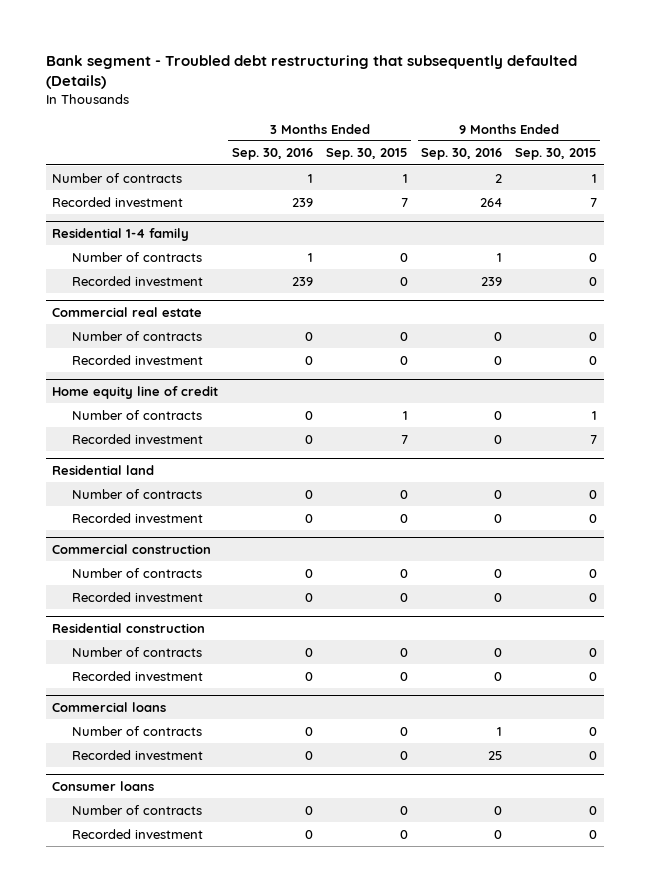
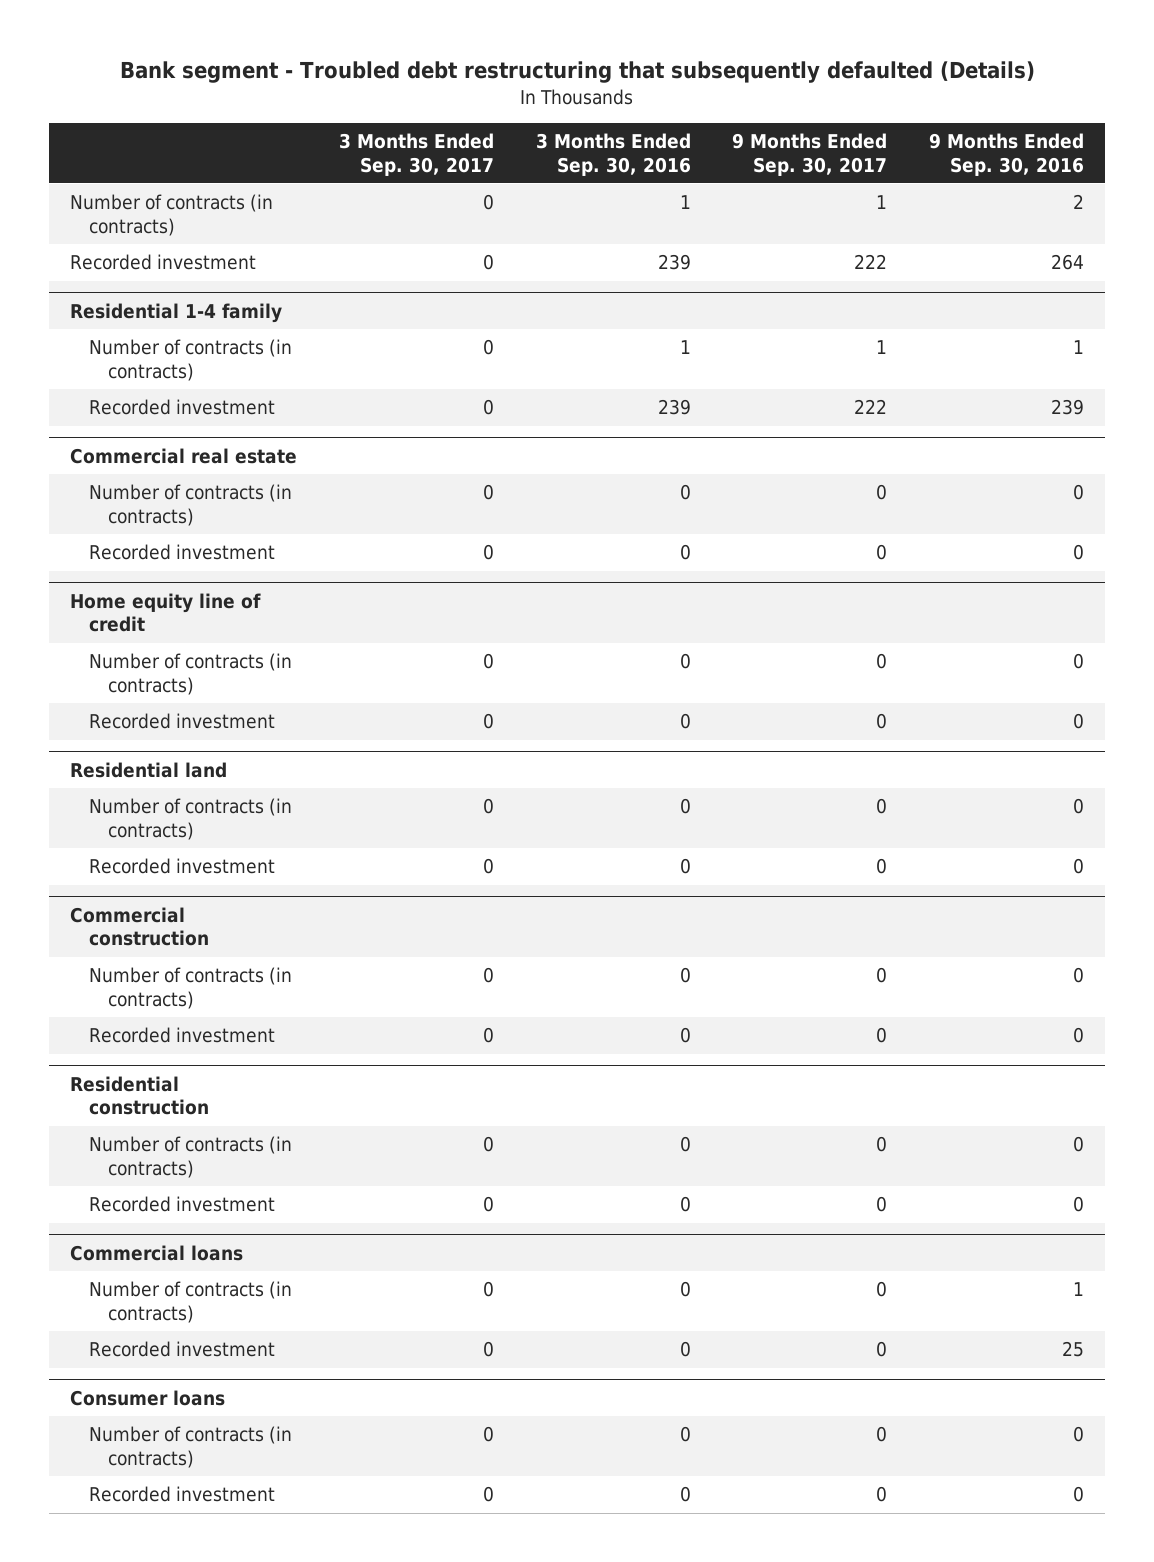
- | 3 Months Ended Sep. 30, 2016 | 3 Months Ended Sep. 30, 2015 | 9 Months Ended Sep. 30, 2016 | 9 Months Ended Sep. 30, 2015
+ | 3 Months Ended Sep. 30, 2017 | 3 Months Ended Sep. 30, 2016 | 9 Months Ended Sep. 30, 2017 | 9 Months Ended Sep. 30, 2016
- Number of contracts | 1 | 1 | 2 | 1
+ Number of contracts (in contracts) | 0 | 1 | 1 | 2
@ Residential 1-4 family
- Number of contracts | 1 | 0 | 1 | 0
+ Number of contracts (in contracts) | 0 | 1 | 1 | 1
@ Commercial real estate
- Number of contracts | 0 | 0 | 0 | 0
+ Number of contracts (in contracts) | 0 | 0 | 0 | 0
@ Home equity line of credit
- Number of contracts | 0 | 1 | 0 | 1
+ Number of contracts (in contracts) | 0 | 0 | 0 | 0
@ Residential land
- Number of contracts | 0 | 0 | 0 | 0
+ Number of contracts (in contracts) | 0 | 0 | 0 | 0
@ Commercial construction
- Number of contracts | 0 | 0 | 0 | 0
+ Number of contracts (in contracts) | 0 | 0 | 0 | 0
@ Residential construction
- Number of contracts | 0 | 0 | 0 | 0
+ Number of contracts (in contracts) | 0 | 0 | 0 | 0
@ Commercial loans
- Number of contracts | 0 | 0 | 1 | 0
+ Number of contracts (in contracts) | 0 | 0 | 0 | 1
@ Consumer loans
- Number of contracts | 0 | 0 | 0 | 0
+ Number of contracts (in contracts) | 0 | 0 | 0 | 0

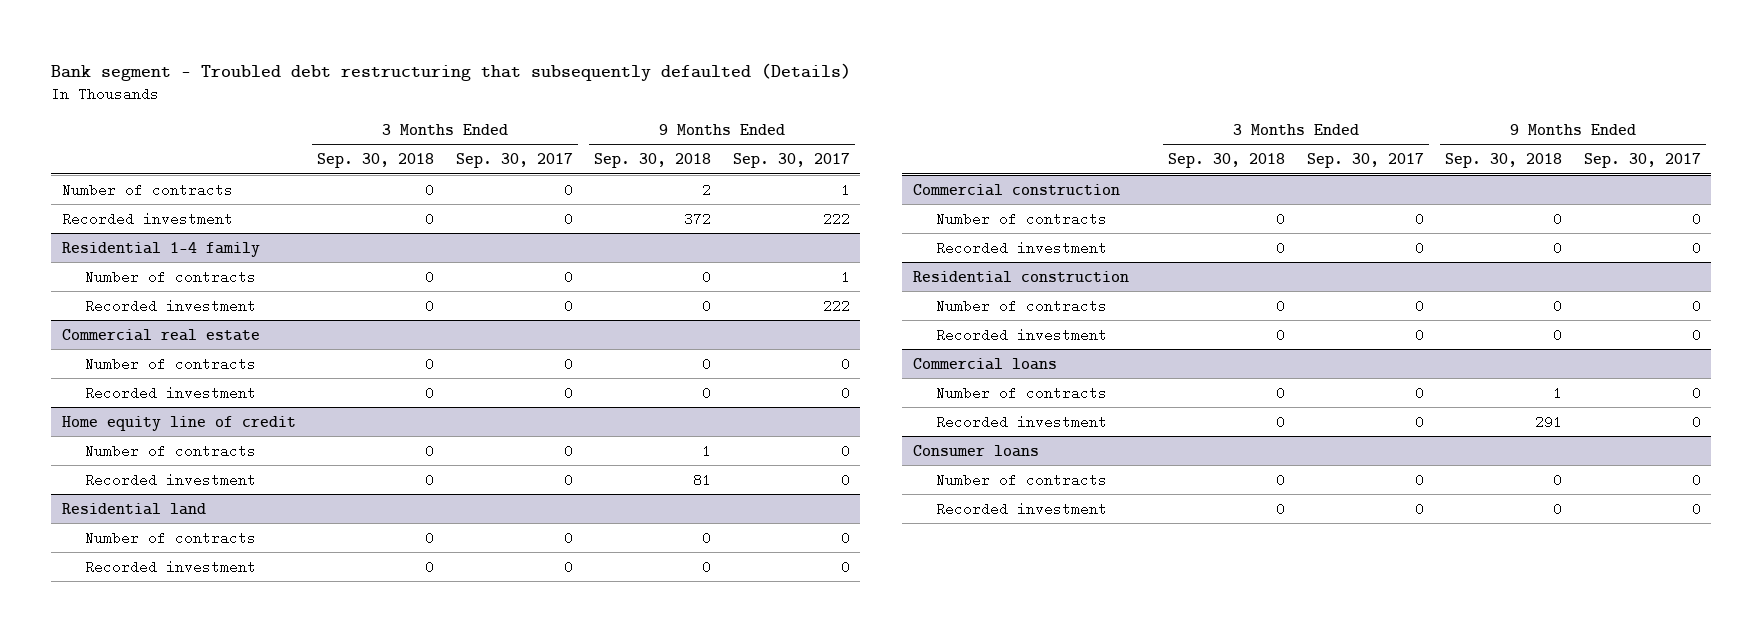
- | 3 Months Ended Sep. 30, 2017 | 3 Months Ended Sep. 30, 2016 | 9 Months Ended Sep. 30, 2017 | 9 Months Ended Sep. 30, 2016
+ | 3 Months Ended Sep. 30, 2018 | 3 Months Ended Sep. 30, 2017 | 9 Months Ended Sep. 30, 2018 | 9 Months Ended Sep. 30, 2017
- Number of contracts (in contracts) | 0 | 1 | 1 | 2
+ Number of contracts | 0 | 0 | 2 | 1
@ Residential 1-4 family
- Number of contracts (in contracts) | 0 | 1 | 1 | 1
+ Number of contracts | 0 | 0 | 0 | 1
@ Commercial real estate
- Number of contracts (in contracts) | 0 | 0 | 0 | 0
+ Number of contracts | 0 | 0 | 0 | 0
@ Home equity line of credit
- Number of contracts (in contracts) | 0 | 0 | 0 | 0
+ Number of contracts | 0 | 0 | 1 | 0
@ Residential land
- Number of contracts (in contracts) | 0 | 0 | 0 | 0
+ Number of contracts | 0 | 0 | 0 | 0
@ Commercial construction
- Number of contracts (in contracts) | 0 | 0 | 0 | 0
+ Number of contracts | 0 | 0 | 0 | 0
@ Residential construction
- Number of contracts (in contracts) | 0 | 0 | 0 | 0
+ Number of contracts | 0 | 0 | 0 | 0
@ Commercial loans
- Number of contracts (in contracts) | 0 | 0 | 0 | 1
+ Number of contracts | 0 | 0 | 1 | 0
@ Consumer loans
- Number of contracts (in contracts) | 0 | 0 | 0 | 0
+ Number of contracts | 0 | 0 | 0 | 0

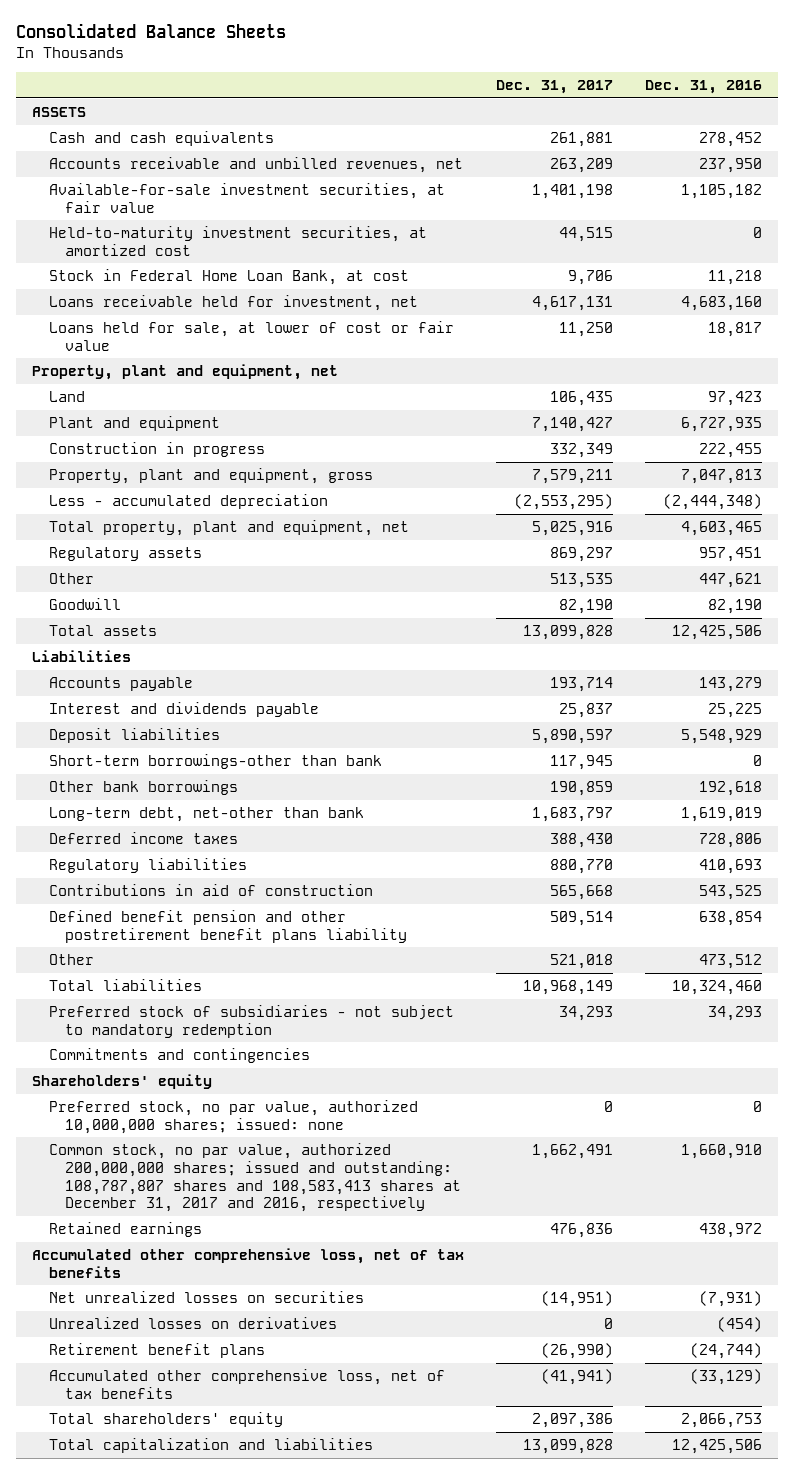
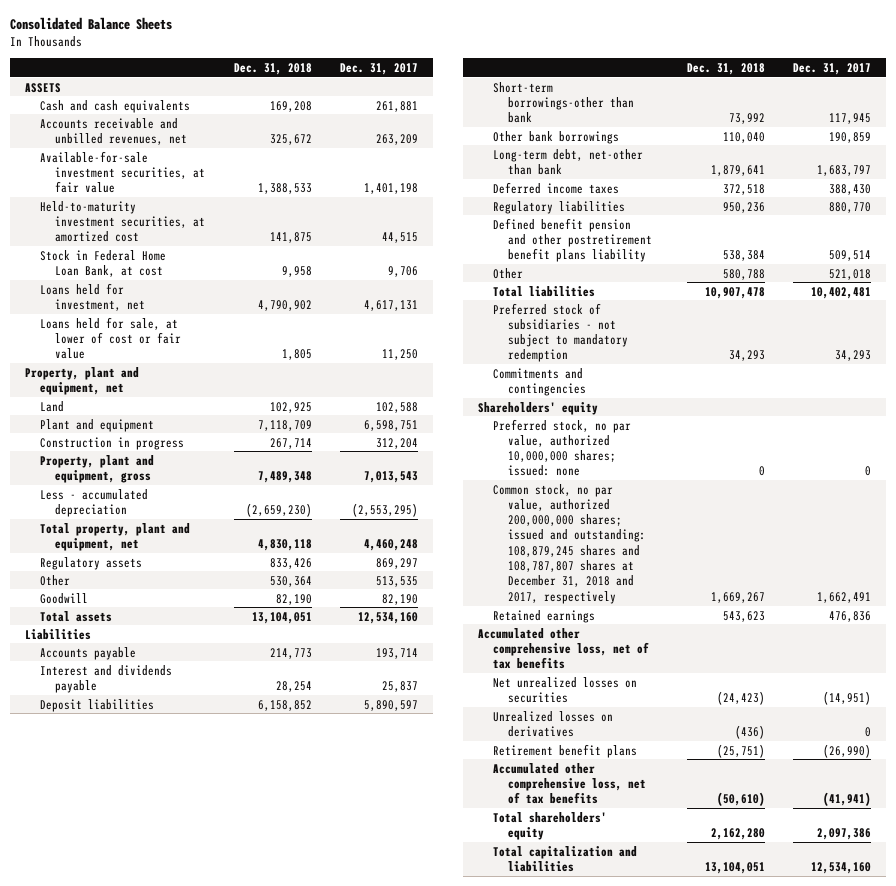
- | Dec. 31, 2017 | Dec. 31, 2016
+ | Dec. 31, 2018 | Dec. 31, 2017
- Loans receivable held for investment, net | 4,617,131 | 4,683,160
+ Loans held for investment, net | 4,790,902 | 4,617,131
- Land | 106,435 | 97,423
- Plant and equipment | 7,140,427 | 6,727,935
- Construction in progress | 332,349 | 222,455
- Property, plant and equipment, gross | 7,579,211 | 7,047,813
+ Land | 102,925 | 102,588
+ Plant and equipment | 7,118,709 | 6,598,751
+ Construction in progress | 267,714 | 312,204
+ Property, plant and equipment, gross | 7,489,348 | 7,013,543
- Total property, plant and equipment, net | 5,025,916 | 4,603,465
+ Total property, plant and equipment, net | 4,830,118 | 4,460,248
- Total assets | 13,099,828 | 12,425,506
+ Total assets | 13,104,051 | 12,534,160
- Contributions in aid of construction | 565,668 | 543,525
- Total liabilities | 10,968,149 | 10,324,460
+ Total liabilities | 10,907,478 | 10,402,481
- Common stock, no par value, authorized 200,000,000 shares; issued and outstanding: 108,787,807 shares and 108,583,413 shares at December 31, 2017 and 2016, respectively | 1,662,491 | 1,660,910
+ Common stock, no par value, authorized 200,000,000 shares; issued and outstanding: 108,879,245 shares and 108,787,807 shares at December 31, 2018 and 2017, respectively | 1,669,267 | 1,662,491
- Total capitalization and liabilities | 13,099,828 | 12,425,506
+ Total capitalization and liabilities | 13,104,051 | 12,534,160

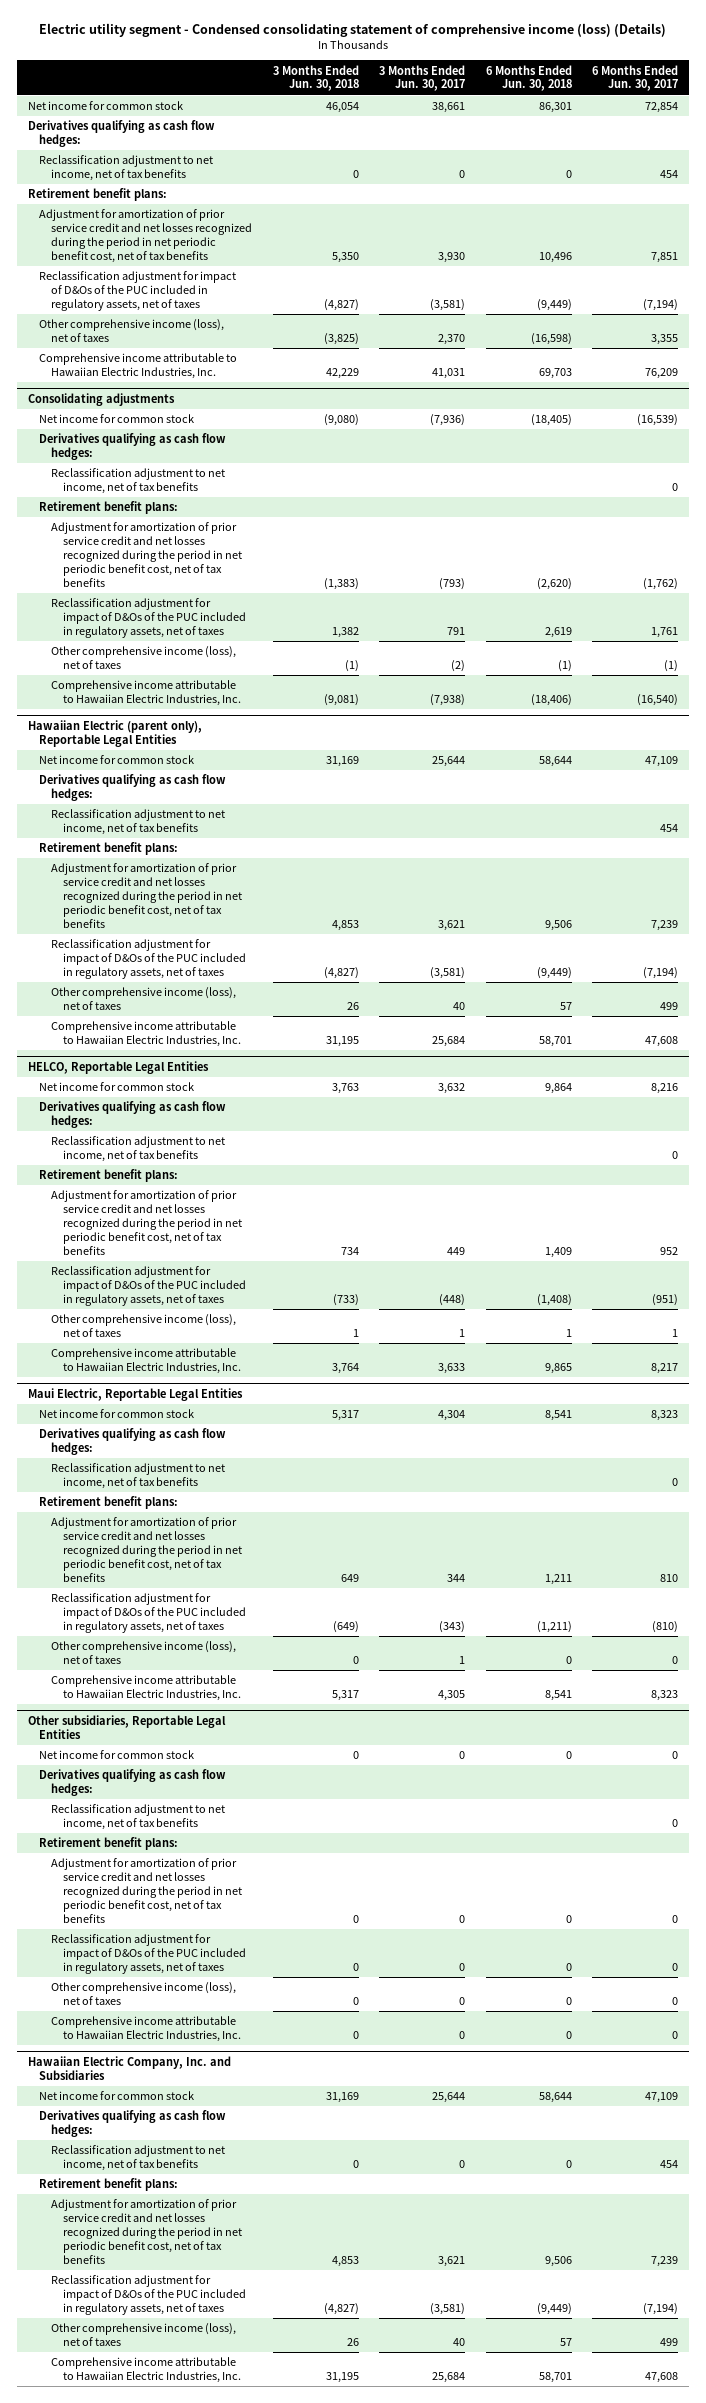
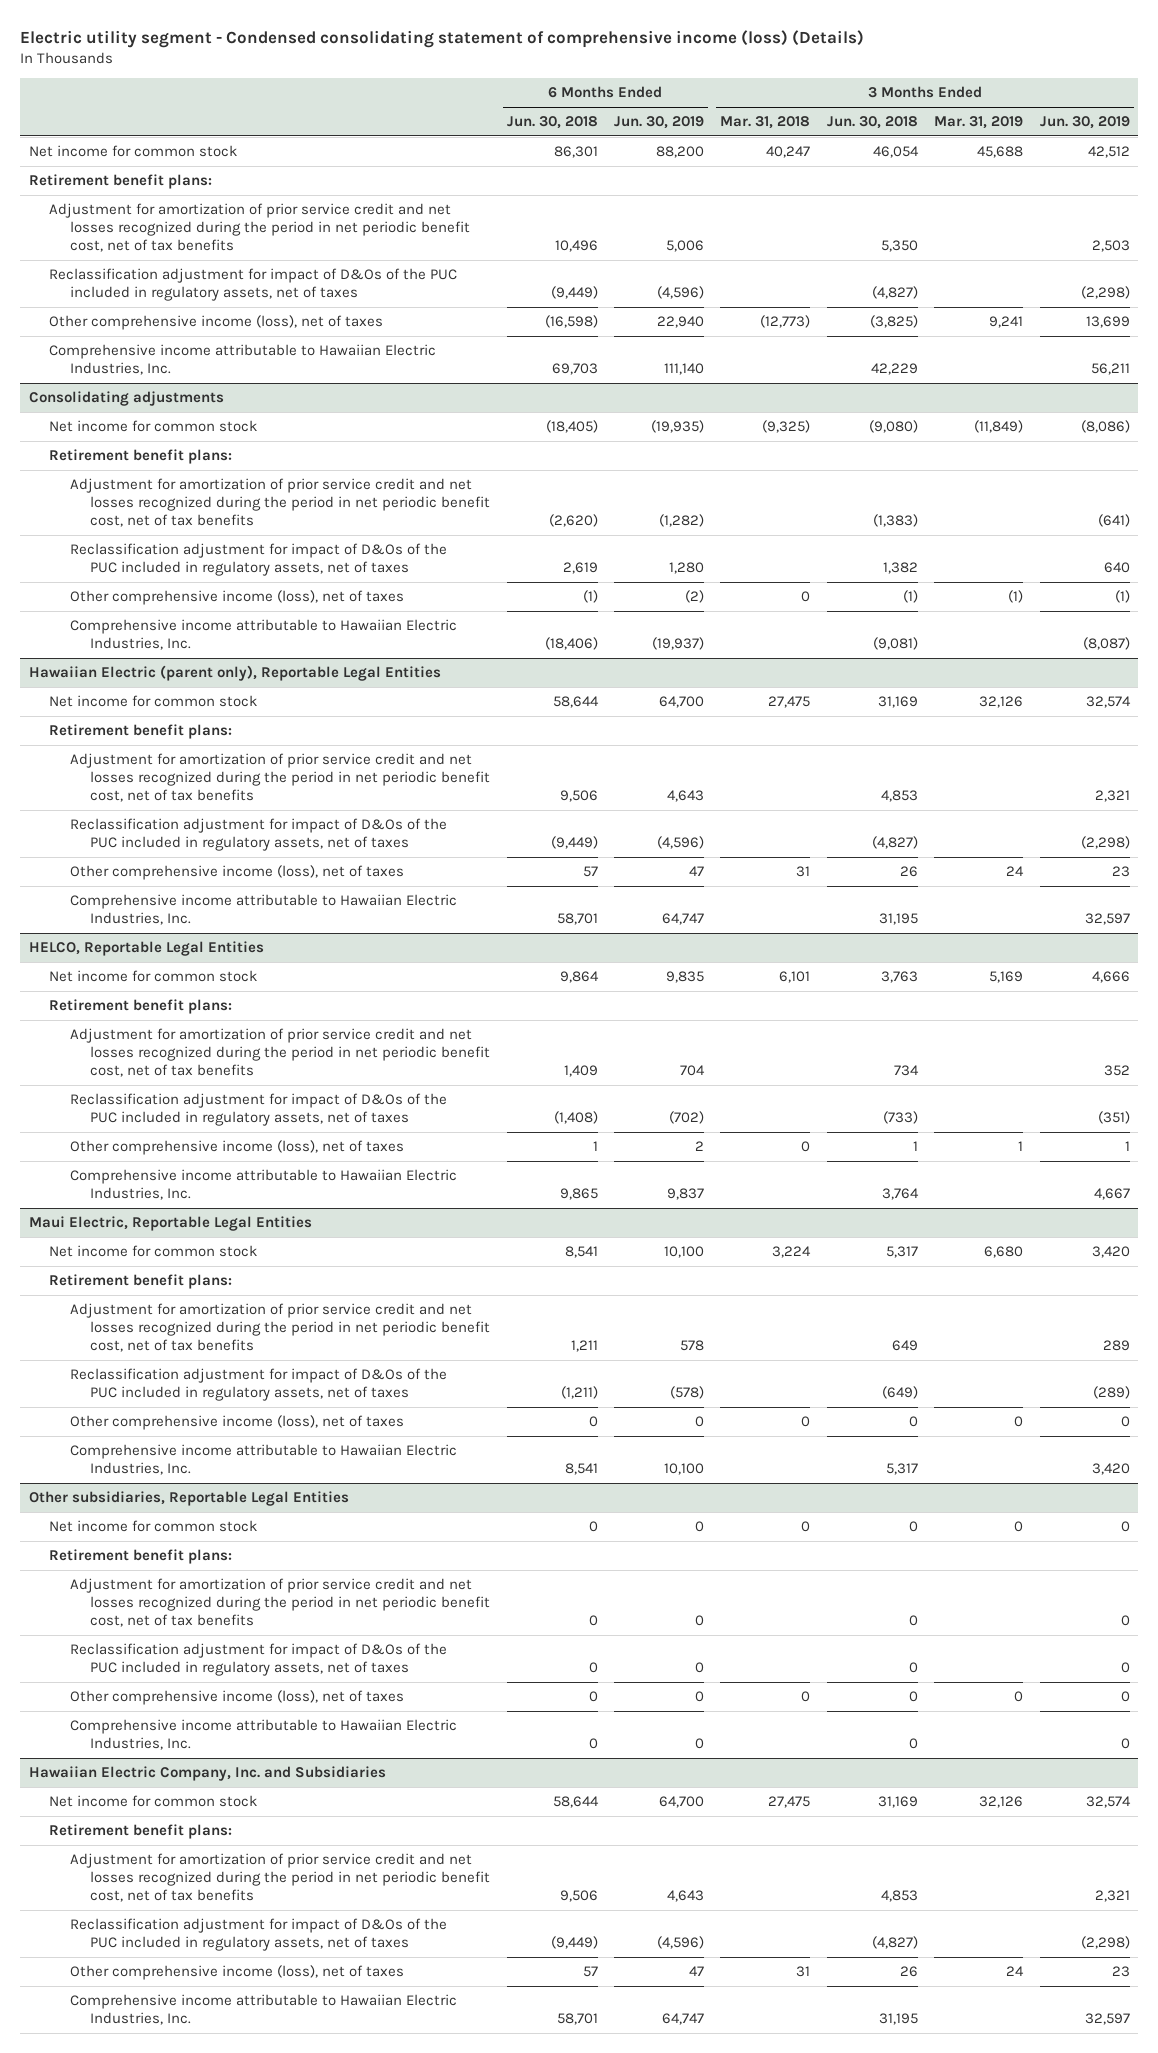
- | 3 Months Ended Jun. 30, 2018 | 3 Months Ended Jun. 30, 2017 | 6 Months Ended Jun. 30, 2018 | 6 Months Ended Jun. 30, 2017
+ | 6 Months Ended Jun. 30, 2018 | 6 Months Ended Jun. 30, 2019 | 3 Months Ended Mar. 31, 2018 | 3 Months Ended Jun. 30, 2018 | 3 Months Ended Mar. 31, 2019 | 3 Months Ended Jun. 30, 2019
- Derivatives qualifying as cash flow hedges:
- Reclassification adjustment to net income, net of tax benefits | 0 | 0 | 0 | 454
@ Consolidating adjustments
- Derivatives qualifying as cash flow hedges:
- Reclassification adjustment to net income, net of tax benefits | | | | 0
@ Hawaiian Electric (parent only), Reportable Legal Entities
- Derivatives qualifying as cash flow hedges:
- Reclassification adjustment to net income, net of tax benefits | | | | 454
@ HELCO, Reportable Legal Entities
- Derivatives qualifying as cash flow hedges:
- Reclassification adjustment to net income, net of tax benefits | | | | 0
@ Maui Electric, Reportable Legal Entities
- Derivatives qualifying as cash flow hedges:
- Reclassification adjustment to net income, net of tax benefits | | | | 0
@ Other subsidiaries, Reportable Legal Entities
- Derivatives qualifying as cash flow hedges:
- Reclassification adjustment to net income, net of tax benefits | | | | 0
@ Hawaiian Electric Company, Inc. and Subsidiaries
- Derivatives qualifying as cash flow hedges:
- Reclassification adjustment to net income, net of tax benefits | 0 | 0 | 0 | 454

